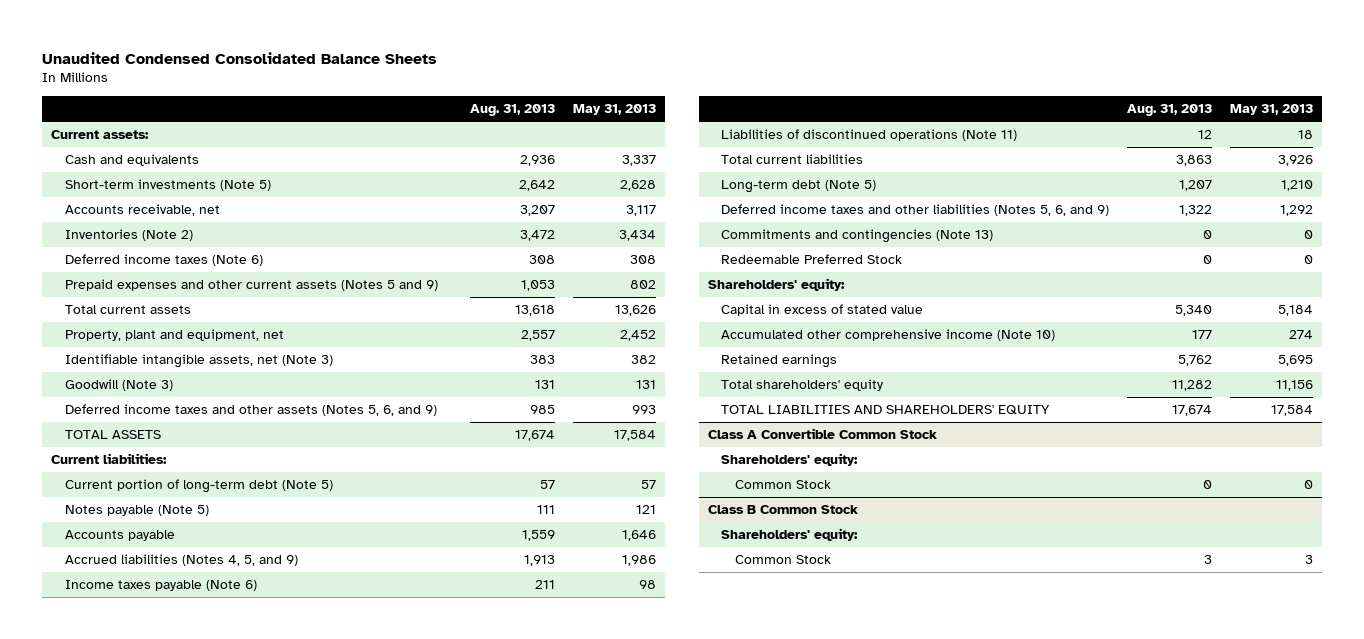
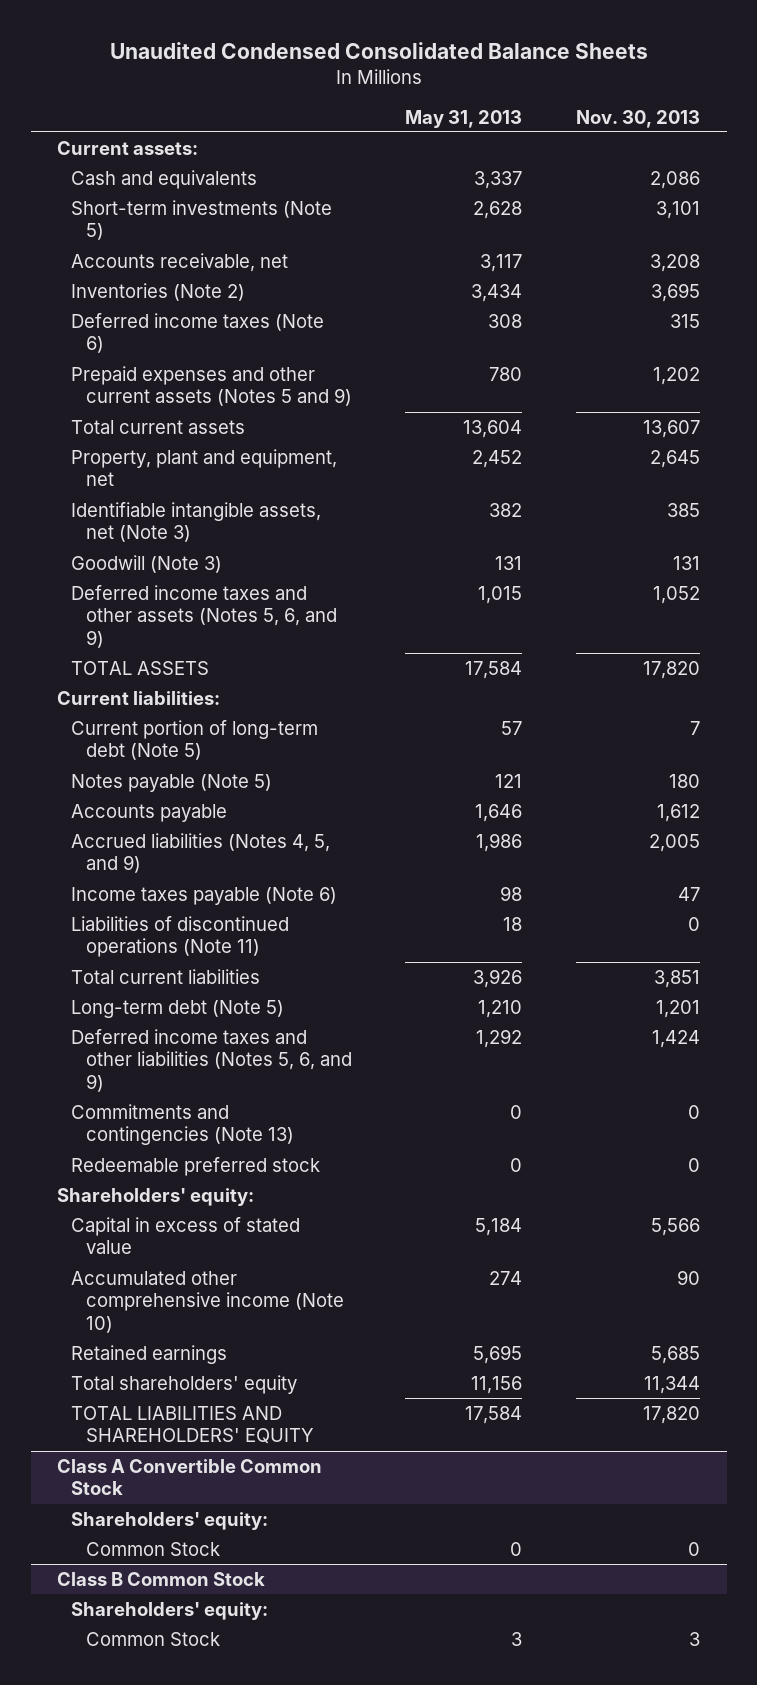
- | Aug. 31, 2013 | May 31, 2013
+ | May 31, 2013 | Nov. 30, 2013
- Prepaid expenses and other current assets (Notes 5 and 9) | 1,053 | 802
- Total current assets | 13,618 | 13,626
+ Prepaid expenses and other current assets (Notes 5 and 9) | 780 | 1,202
+ Total current assets | 13,604 | 13,607
- Deferred income taxes and other assets (Notes 5, 6, and 9) | 985 | 993
+ Deferred income taxes and other assets (Notes 5, 6, and 9) | 1,015 | 1,052
- Redeemable Preferred Stock | 0 | 0
+ Redeemable preferred stock | 0 | 0

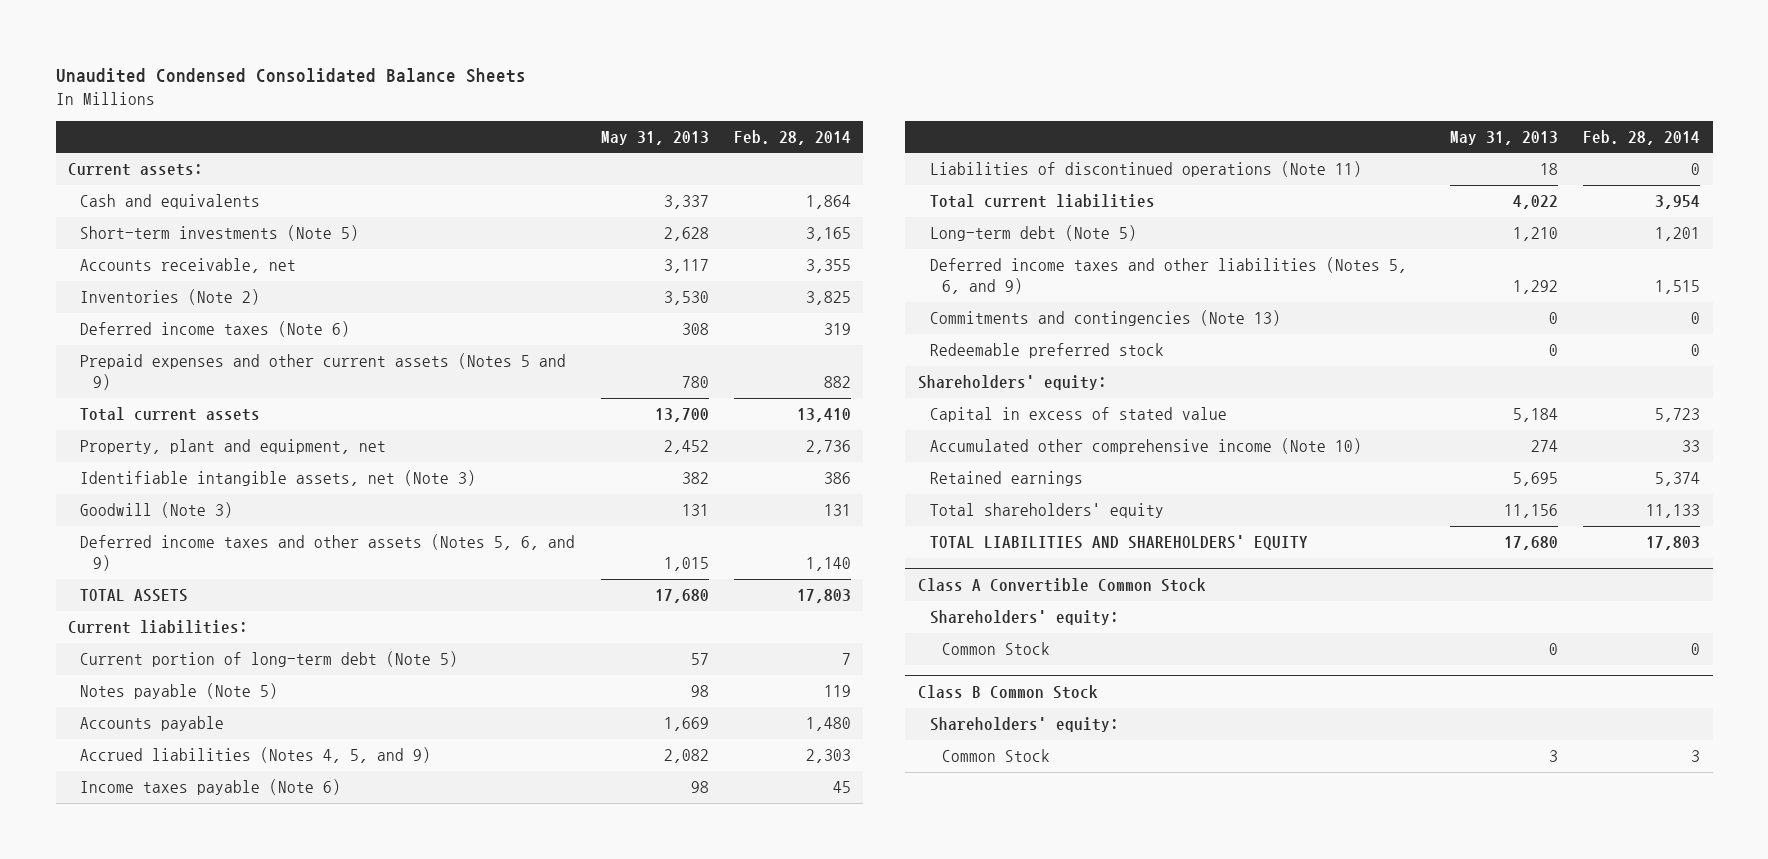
- | May 31, 2013 | Nov. 30, 2013
+ | May 31, 2013 | Feb. 28, 2014
- Inventories (Note 2) | 3,434 | 3,695
+ Inventories (Note 2) | 3,530 | 3,825
- Total current assets | 13,604 | 13,607
+ Total current assets | 13,700 | 13,410
- TOTAL ASSETS | 17,584 | 17,820
+ TOTAL ASSETS | 17,680 | 17,803
- Notes payable (Note 5) | 121 | 180
- Accounts payable | 1,646 | 1,612
- Accrued liabilities (Notes 4, 5, and 9) | 1,986 | 2,005
+ Notes payable (Note 5) | 98 | 119
+ Accounts payable | 1,669 | 1,480
+ Accrued liabilities (Notes 4, 5, and 9) | 2,082 | 2,303
- Total current liabilities | 3,926 | 3,851
+ Total current liabilities | 4,022 | 3,954
- TOTAL LIABILITIES AND SHAREHOLDERS' EQUITY | 17,584 | 17,820
+ TOTAL LIABILITIES AND SHAREHOLDERS' EQUITY | 17,680 | 17,803

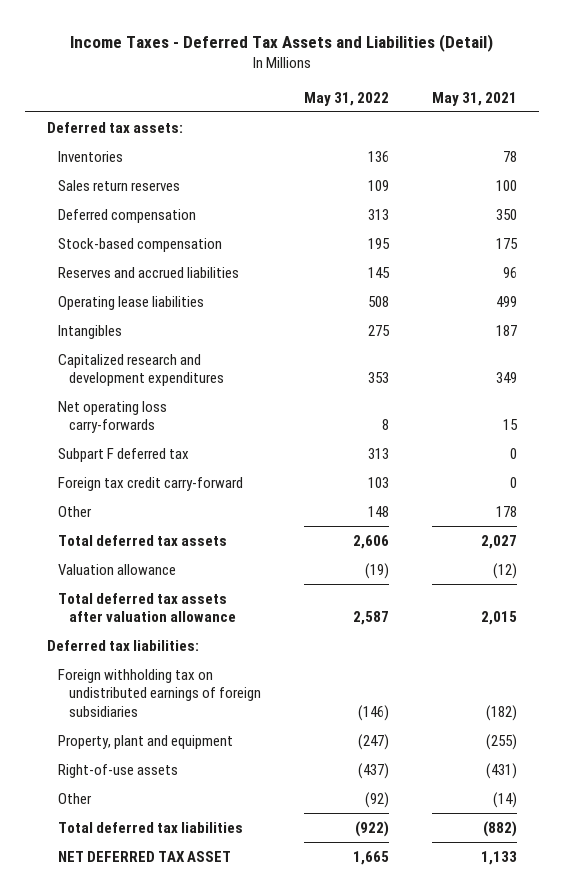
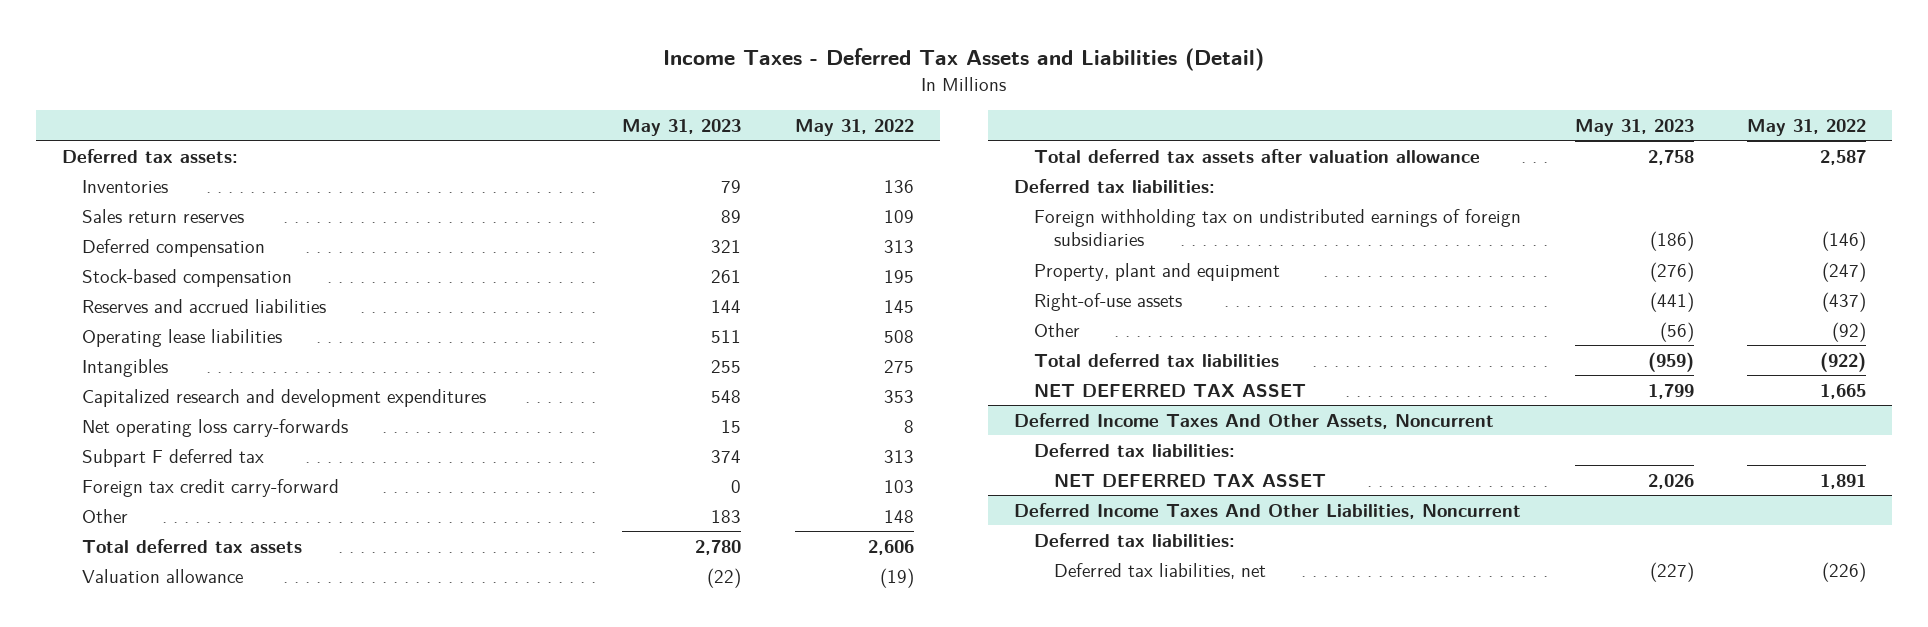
- | May 31, 2022 | May 31, 2021
+ | May 31, 2023 | May 31, 2022
+ Deferred Income Taxes And Other Assets, Noncurrent
+ Deferred tax liabilities:
+ NET DEFERRED TAX ASSET | 2,026 | 1,891
+ Deferred Income Taxes And Other Liabilities, Noncurrent
+ Deferred tax liabilities:
+ Deferred tax liabilities, net | (227) | (226)

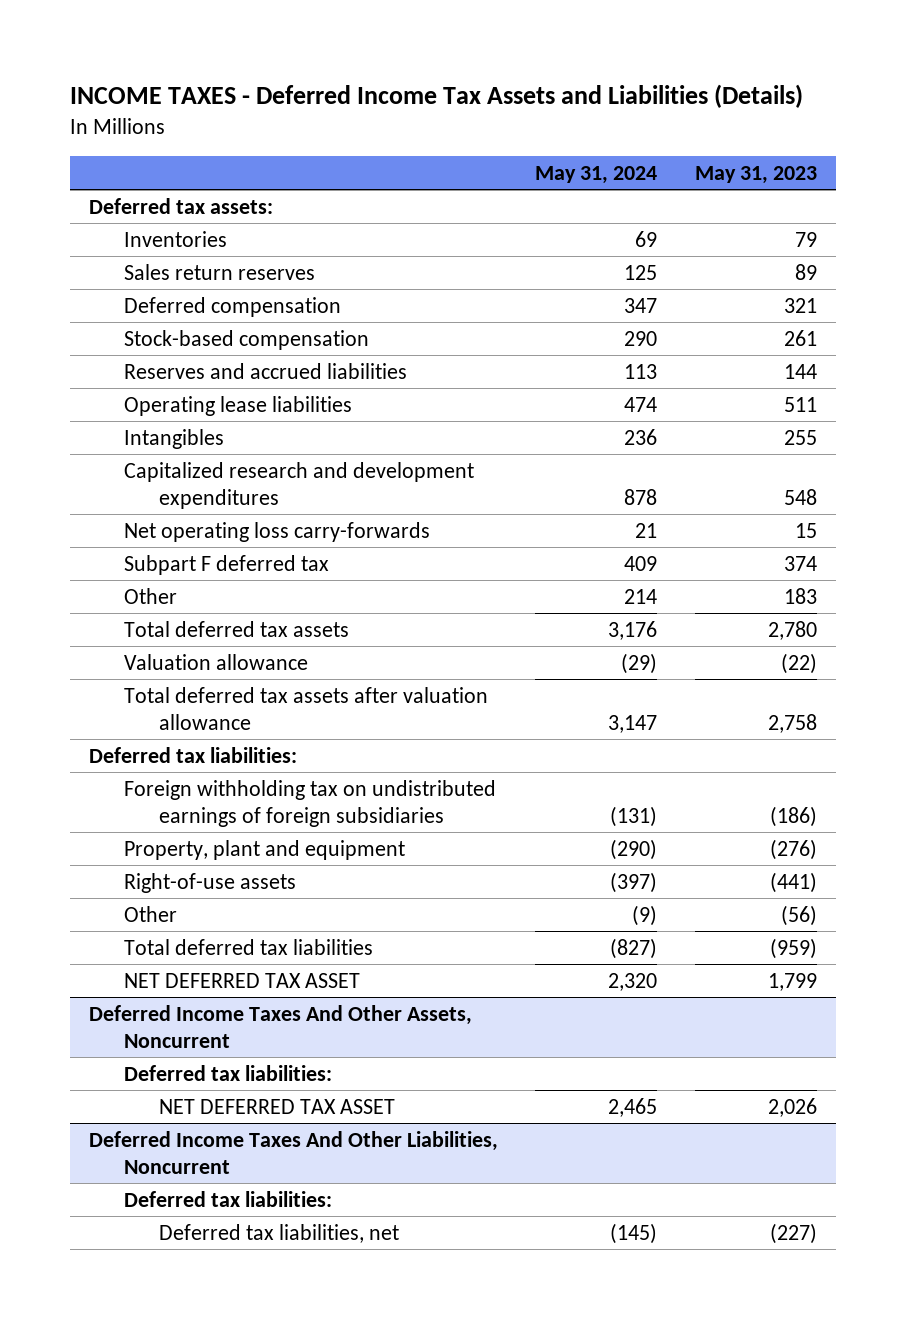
- Income Taxes - Deferred Tax Assets and Liabilities (Detail)
+ INCOME TAXES - Deferred Income Tax Assets and Liabilities (Details)
- | May 31, 2023 | May 31, 2022
+ | May 31, 2024 | May 31, 2023
- Foreign tax credit carry-forward | 0 | 103

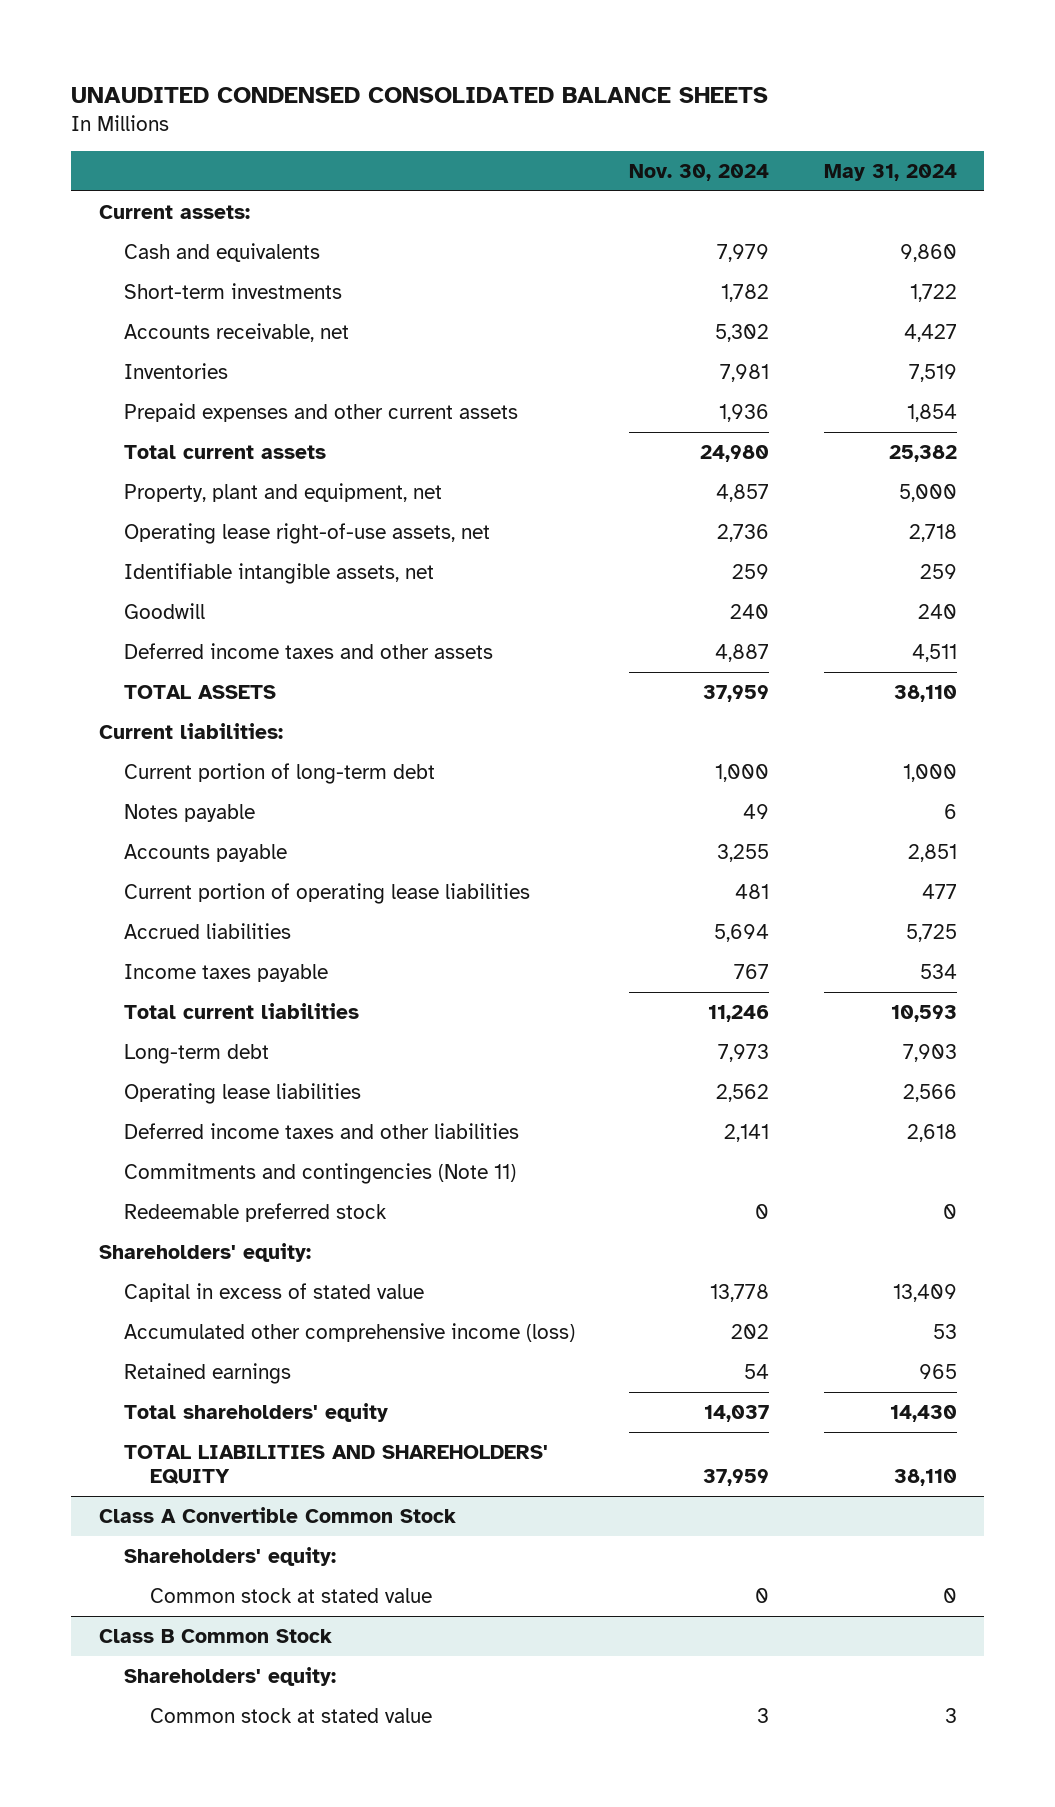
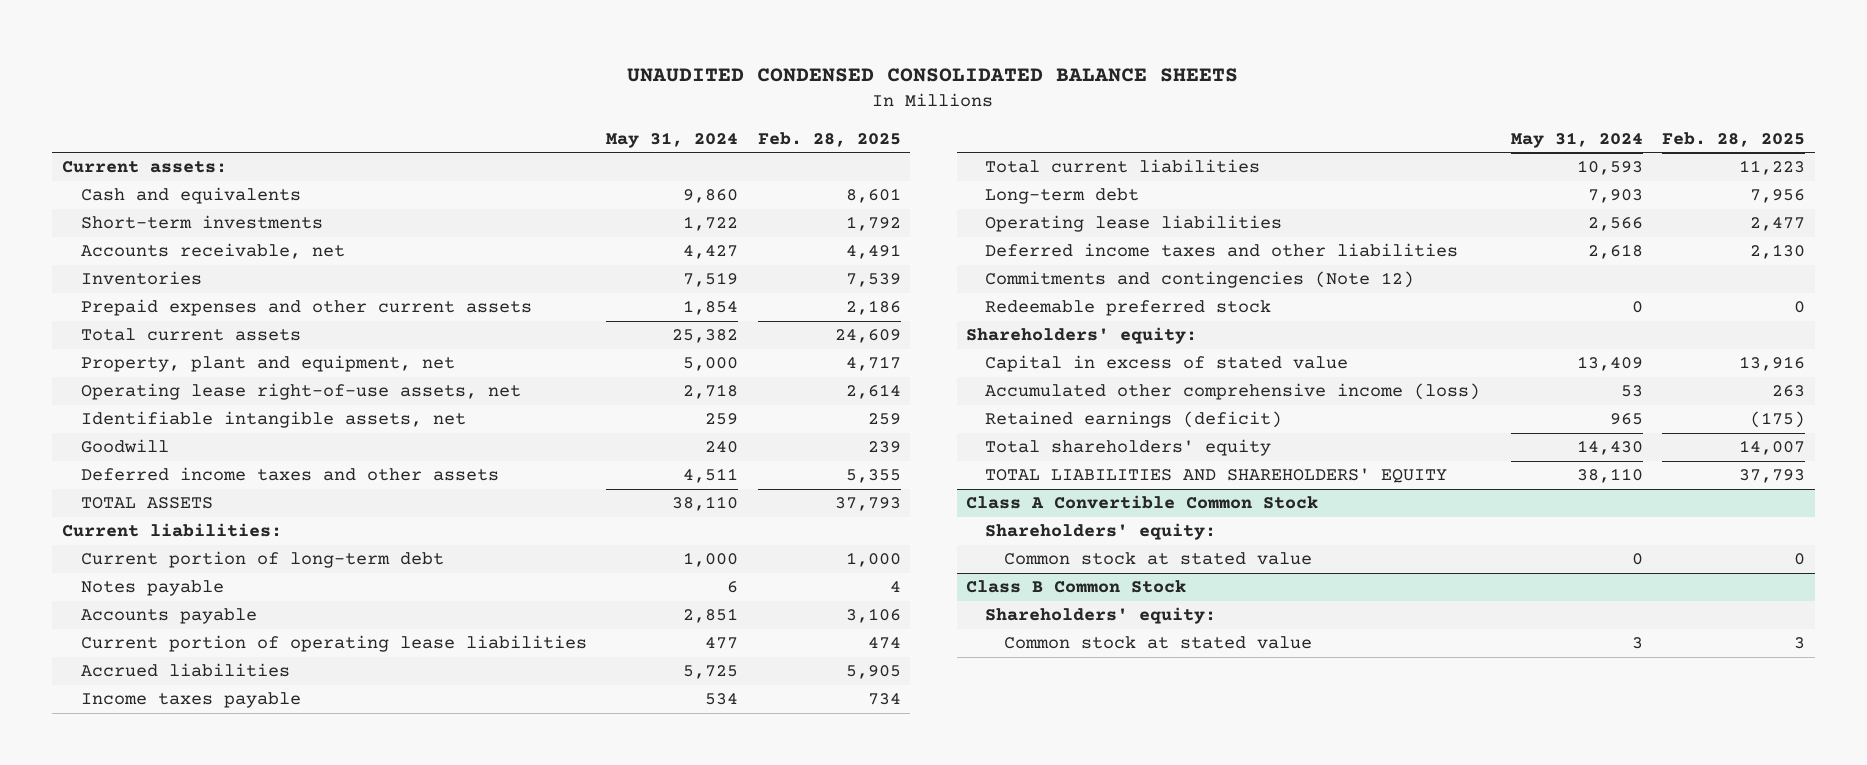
- | Nov. 30, 2024 | May 31, 2024
+ | May 31, 2024 | Feb. 28, 2025
- Commitments and contingencies (Note 11)
+ Commitments and contingencies (Note 12)
- Retained earnings | 54 | 965
+ Retained earnings (deficit) | 965 | (175)

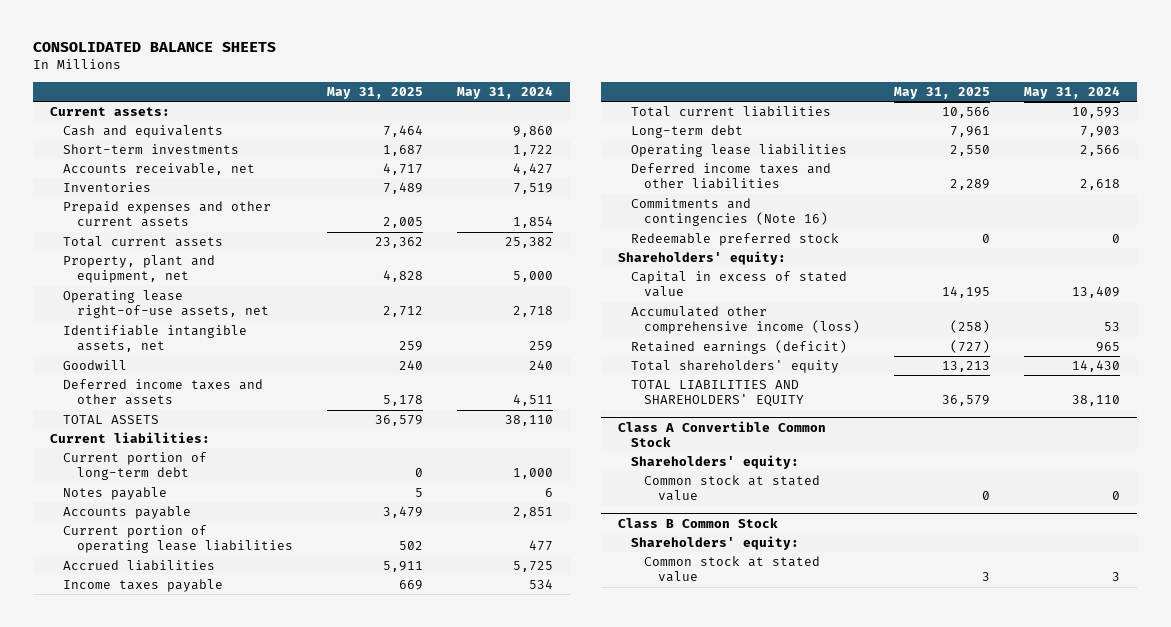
- UNAUDITED CONDENSED CONSOLIDATED BALANCE SHEETS
+ CONSOLIDATED BALANCE SHEETS
- | May 31, 2024 | Feb. 28, 2025
+ | May 31, 2025 | May 31, 2024
- Commitments and contingencies (Note 12)
+ Commitments and contingencies (Note 16)

